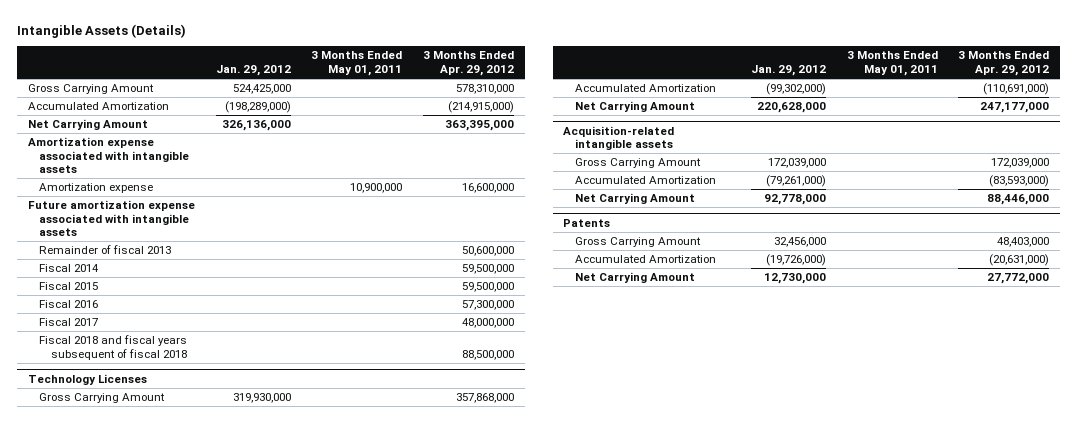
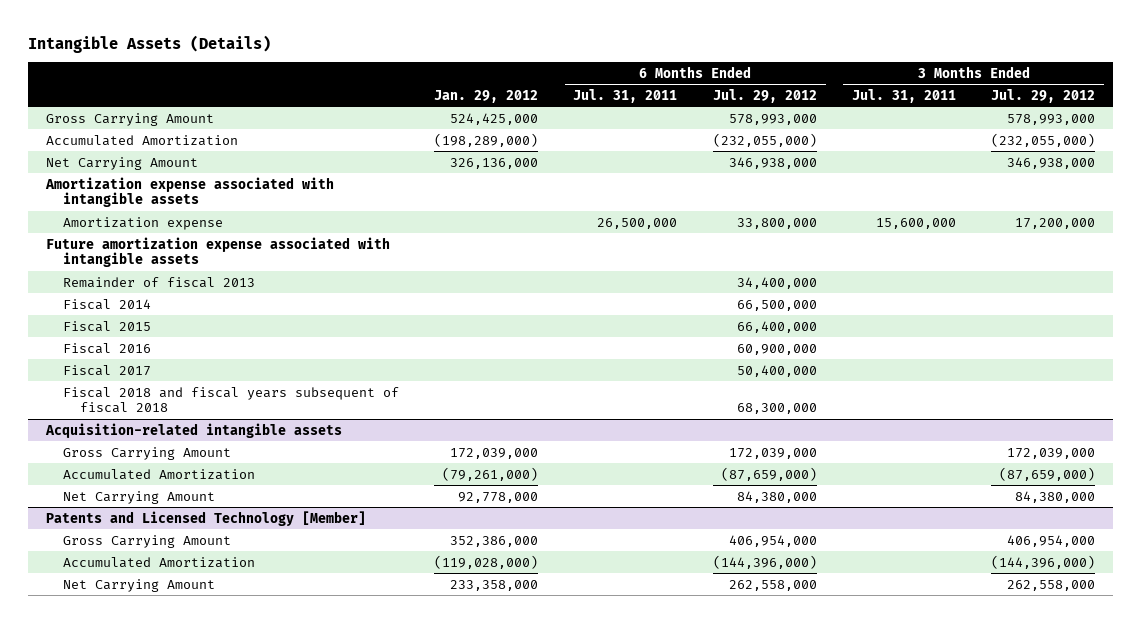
- | Jan. 29, 2012 | 3 Months Ended May 01, 2011 | 3 Months Ended Apr. 29, 2012
+ | Jan. 29, 2012 | 6 Months Ended Jul. 31, 2011 | 6 Months Ended Jul. 29, 2012 | 3 Months Ended Jul. 31, 2011 | 3 Months Ended Jul. 29, 2012
- Technology Licenses
- Gross Carrying Amount | 319,930,000 | | 357,868,000
- Accumulated Amortization | (99,302,000) | | (110,691,000)
- Net Carrying Amount | 220,628,000 | | 247,177,000
- Patents
- Gross Carrying Amount | 32,456,000 | | 48,403,000
- Accumulated Amortization | (19,726,000) | | (20,631,000)
- Net Carrying Amount | 12,730,000 | | 27,772,000
+ Patents and Licensed Technology [Member]
+ Gross Carrying Amount | 352,386,000 | | 406,954,000 | | 406,954,000
+ Accumulated Amortization | (119,028,000) | | (144,396,000) | | (144,396,000)
+ Net Carrying Amount | 233,358,000 | | 262,558,000 | | 262,558,000

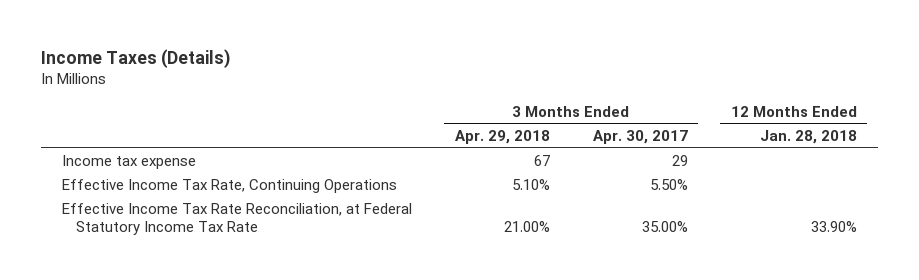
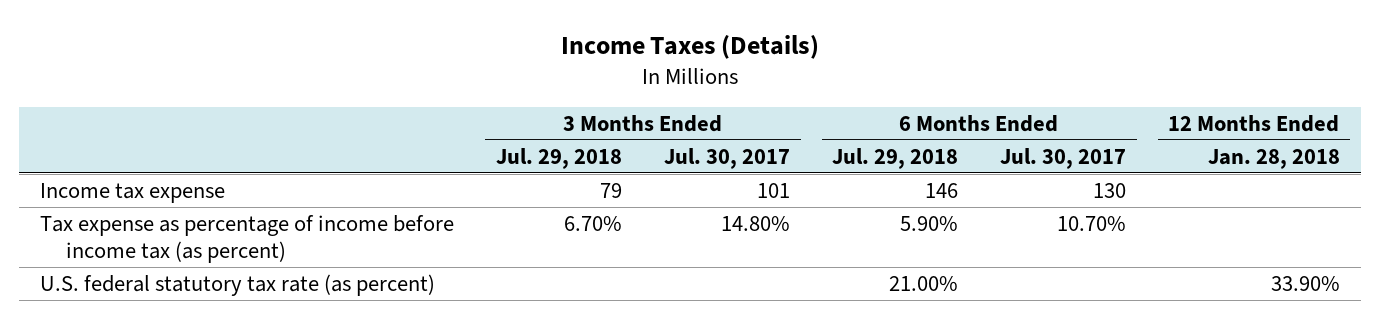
- | 3 Months Ended Apr. 29, 2018 | 3 Months Ended Apr. 30, 2017 | 12 Months Ended Jan. 28, 2018
+ | 3 Months Ended Jul. 29, 2018 | 3 Months Ended Jul. 30, 2017 | 6 Months Ended Jul. 29, 2018 | 6 Months Ended Jul. 30, 2017 | 12 Months Ended Jan. 28, 2018
- Effective Income Tax Rate, Continuing Operations | 5.10% | 5.50% |
- Effective Income Tax Rate Reconciliation, at Federal Statutory Income Tax Rate | 21.00% | 35.00% | 33.90%
+ Tax expense as percentage of income before income tax (as percent) | 6.70% | 14.80% | 5.90% | 10.70% |
+ U.S. federal statutory tax rate (as percent) | | | 21.00% | | 33.90%

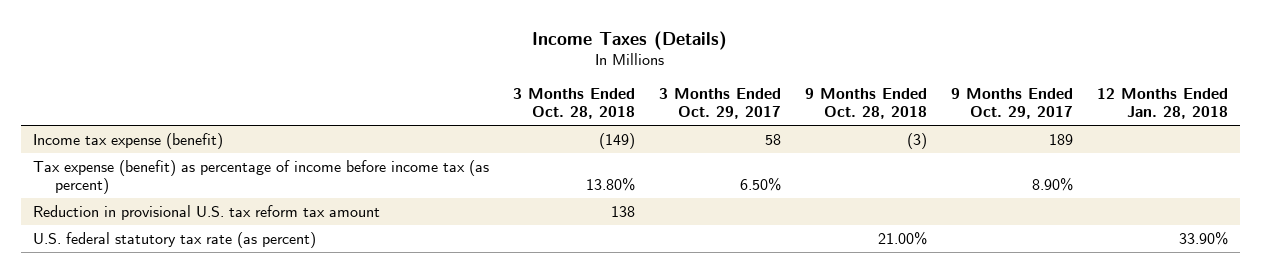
- | 3 Months Ended Jul. 29, 2018 | 3 Months Ended Jul. 30, 2017 | 6 Months Ended Jul. 29, 2018 | 6 Months Ended Jul. 30, 2017 | 12 Months Ended Jan. 28, 2018
+ | 3 Months Ended Oct. 28, 2018 | 3 Months Ended Oct. 29, 2017 | 9 Months Ended Oct. 28, 2018 | 9 Months Ended Oct. 29, 2017 | 12 Months Ended Jan. 28, 2018
- Income tax expense | 79 | 101 | 146 | 130 |
- Tax expense as percentage of income before income tax (as percent) | 6.70% | 14.80% | 5.90% | 10.70% |
+ Income tax expense (benefit) | (149) | 58 | (3) | 189 |
+ Tax expense (benefit) as percentage of income before income tax (as percent) | 13.80% | 6.50% | | 8.90% |
+ Reduction in provisional U.S. tax reform tax amount | 138 | | | |

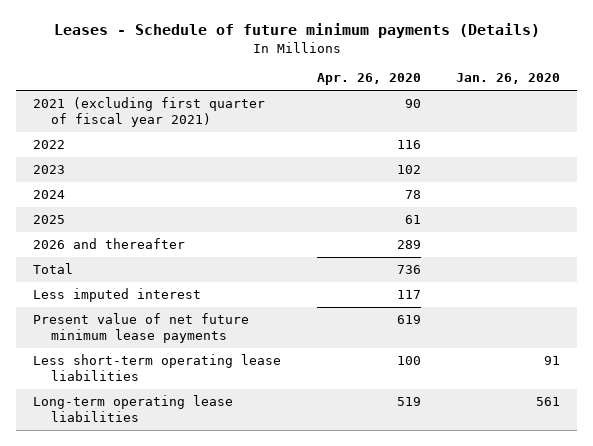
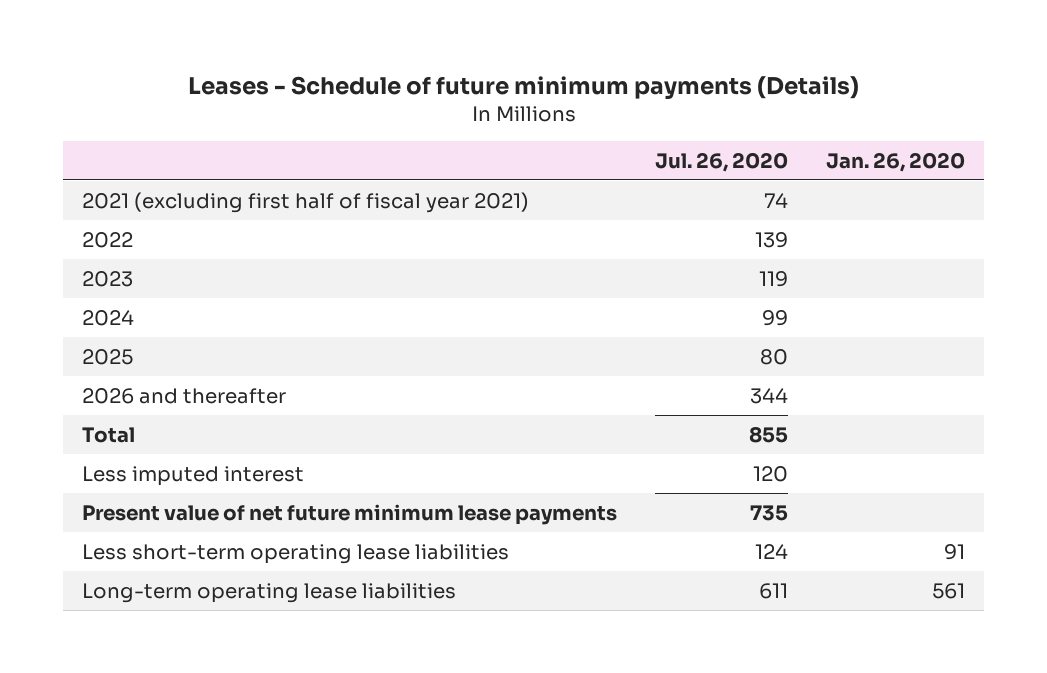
- | Apr. 26, 2020 | Jan. 26, 2020
+ | Jul. 26, 2020 | Jan. 26, 2020
- 2021 (excluding first quarter of fiscal year 2021) | 90 |
+ 2021 (excluding first half of fiscal year 2021) | 74 |

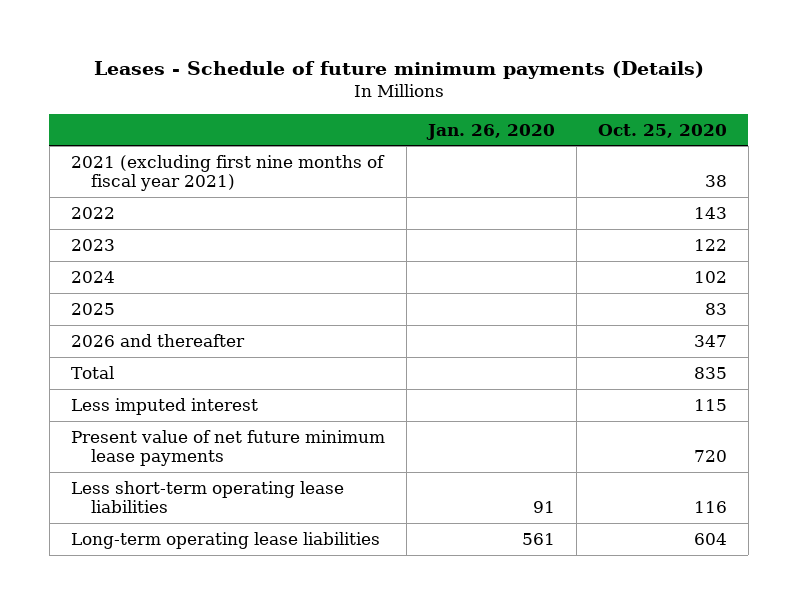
- | Jul. 26, 2020 | Jan. 26, 2020
+ | Jan. 26, 2020 | Oct. 25, 2020
- 2021 (excluding first half of fiscal year 2021) | 74 |
+ 2021 (excluding first nine months of fiscal year 2021) | | 38

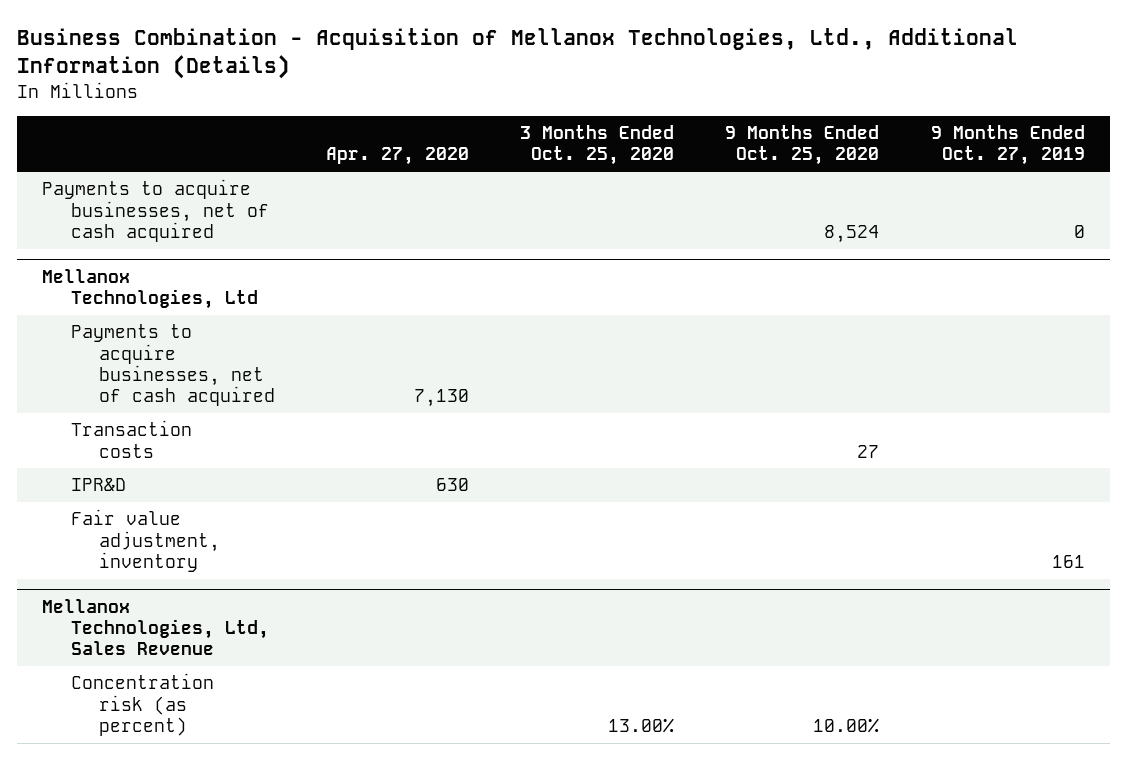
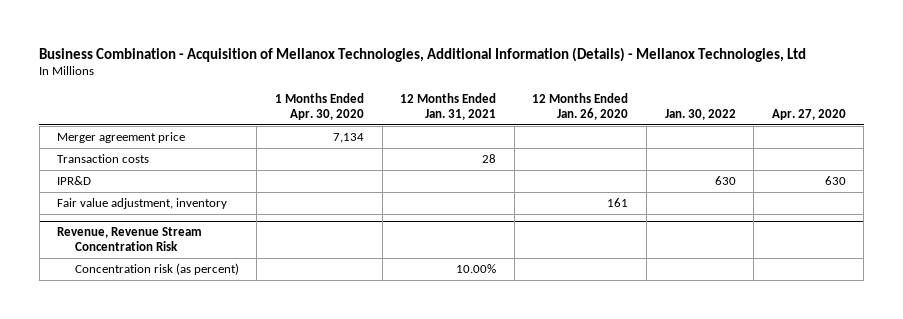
- Business Combination - Acquisition of Mellanox Technologies, Ltd., Additional Information (Details)
+ Business Combination - Acquisition of Mellanox Technologies, Additional Information (Details) - Mellanox Technologies, Ltd
- | Apr. 27, 2020 | 3 Months Ended Oct. 25, 2020 | 9 Months Ended Oct. 25, 2020 | 9 Months Ended Oct. 27, 2019
+ | 1 Months Ended Apr. 30, 2020 | 12 Months Ended Jan. 31, 2021 | 12 Months Ended Jan. 26, 2020 | Jan. 30, 2022 | Apr. 27, 2020
- Payments to acquire businesses, net of cash acquired | | | 8,524 | 0
- Mellanox Technologies, Ltd
- Payments to acquire businesses, net of cash acquired | 7,130 | | |
- Transaction costs | | | 27 |
- IPR&D | 630 | | |
- Fair value adjustment, inventory | | | | 161
- Mellanox Technologies, Ltd, Sales Revenue
- Concentration risk (as percent) | | 13.00% | 10.00% |
+ Merger agreement price | 7,134 | | | |
+ Transaction costs | | 28 | | |
+ IPR&D | | | | 630 | 630
+ Fair value adjustment, inventory | | | 161 | |
+ Revenue, Revenue Stream Concentration Risk
+ Concentration risk (as percent) | | 10.00% | | |

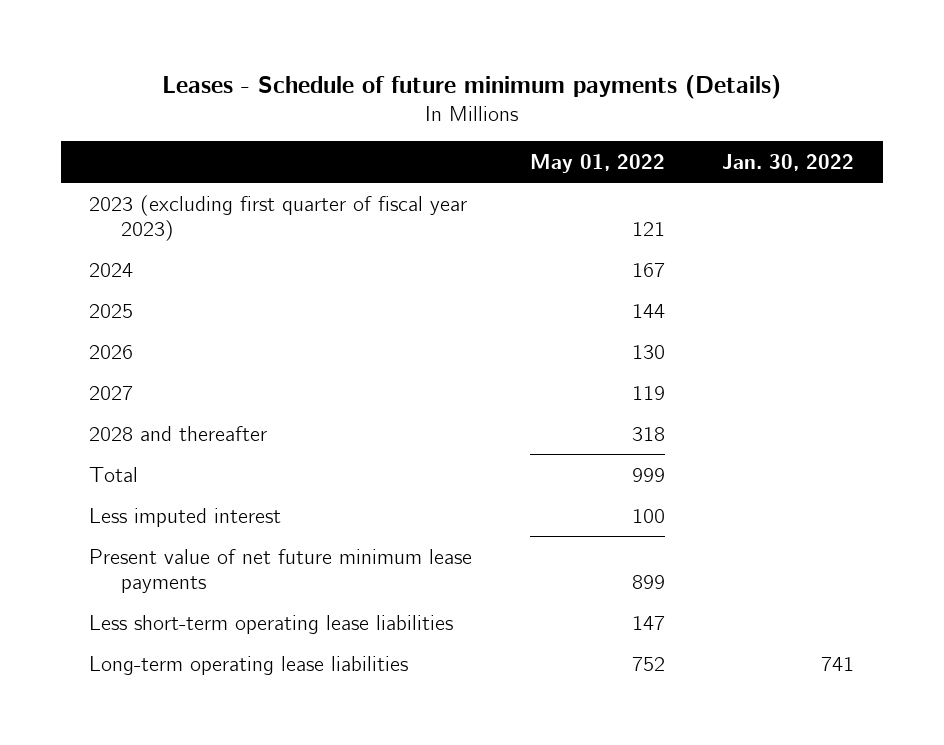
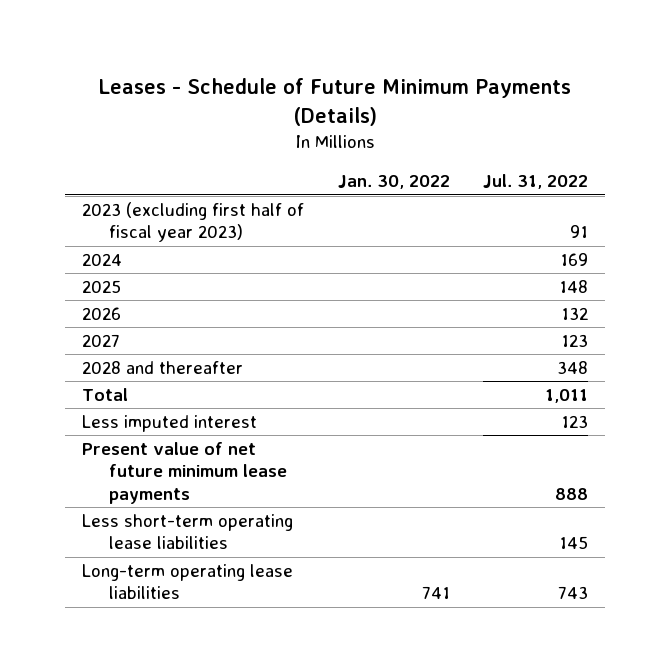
- Leases - Schedule of future minimum payments (Details)
+ Leases - Schedule of Future Minimum Payments (Details)
- | May 01, 2022 | Jan. 30, 2022
+ | Jan. 30, 2022 | Jul. 31, 2022
- 2023 (excluding first quarter of fiscal year 2023) | 121 |
+ 2023 (excluding first half of fiscal year 2023) | | 91

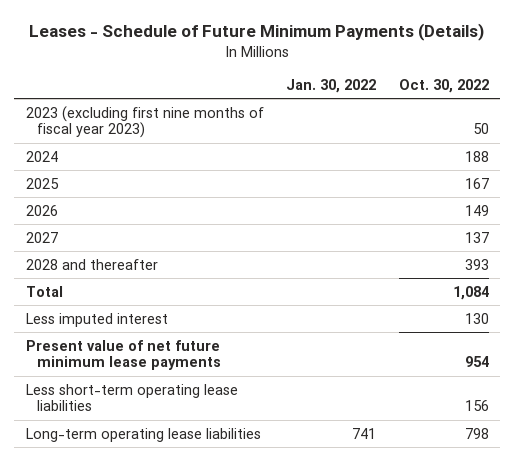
- | Jan. 30, 2022 | Jul. 31, 2022
+ | Jan. 30, 2022 | Oct. 30, 2022
- 2023 (excluding first half of fiscal year 2023) | | 91
+ 2023 (excluding first nine months of fiscal year 2023) | | 50

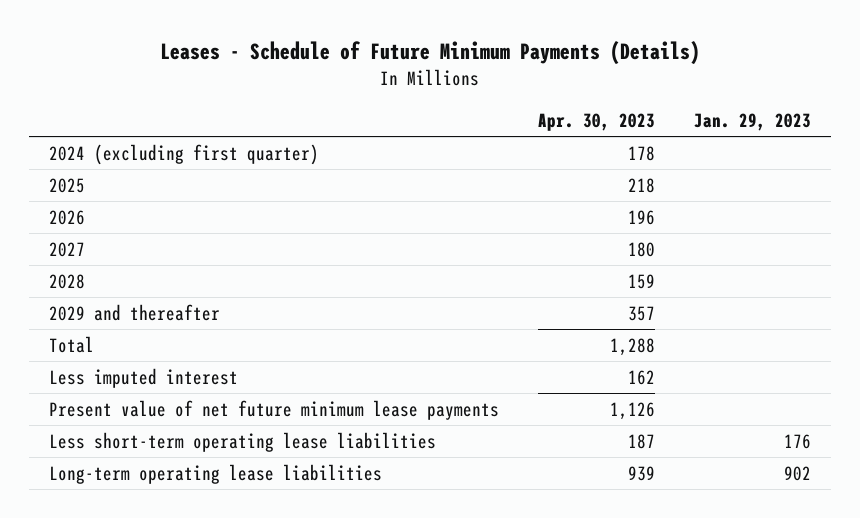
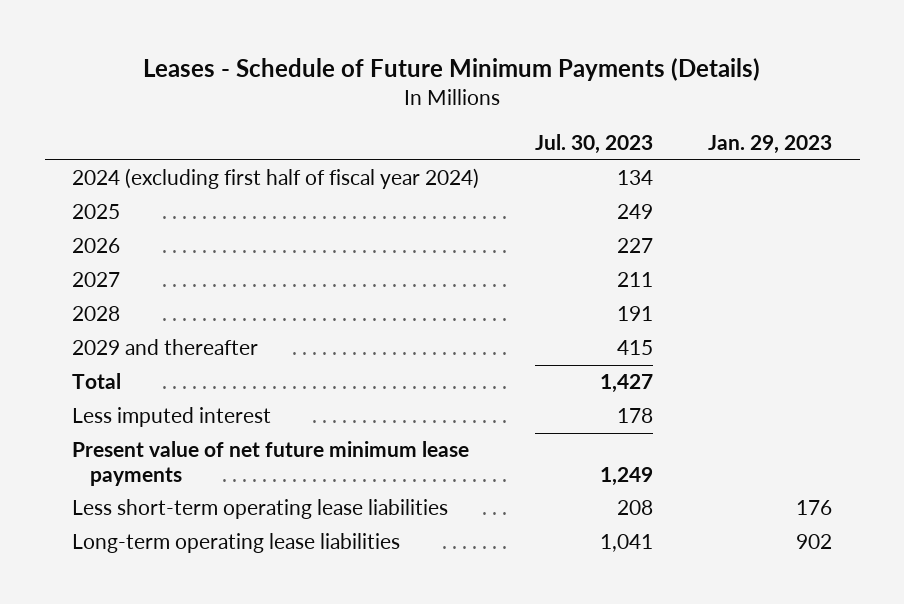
- | Apr. 30, 2023 | Jan. 29, 2023
+ | Jul. 30, 2023 | Jan. 29, 2023
- 2024 (excluding first quarter) | 178 |
+ 2024 (excluding first half of fiscal year 2024) | 134 |

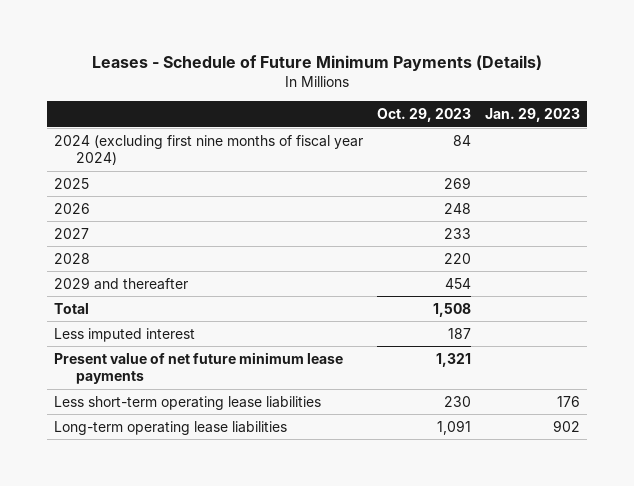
- | Jul. 30, 2023 | Jan. 29, 2023
+ | Oct. 29, 2023 | Jan. 29, 2023
- 2024 (excluding first half of fiscal year 2024) | 134 |
+ 2024 (excluding first nine months of fiscal year 2024) | 84 |

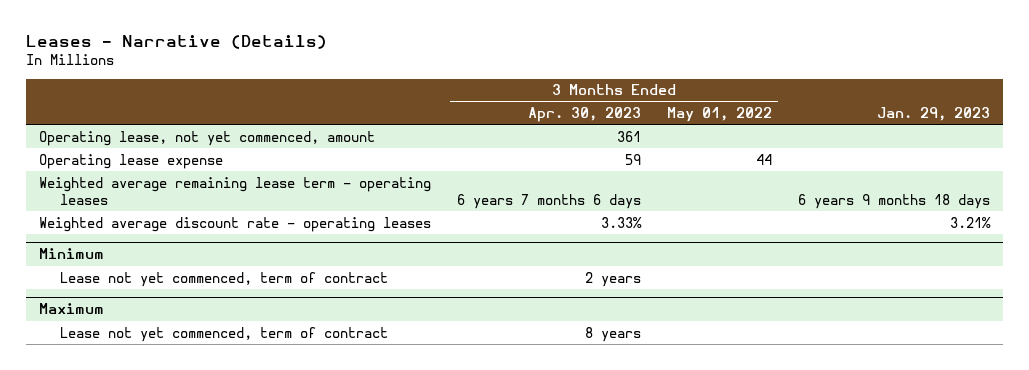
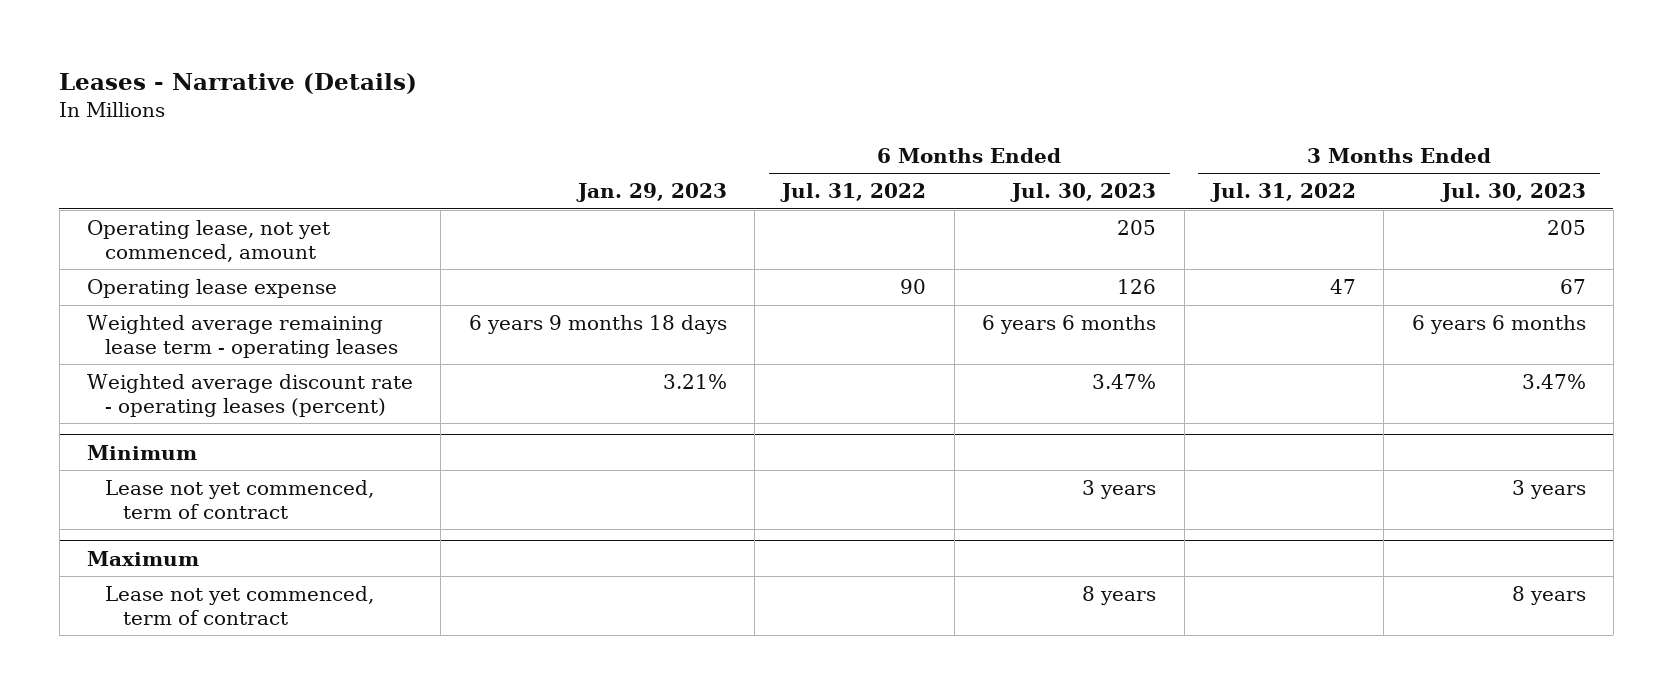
- | 3 Months Ended Apr. 30, 2023 | 3 Months Ended May 01, 2022 | Jan. 29, 2023
+ | Jan. 29, 2023 | 6 Months Ended Jul. 31, 2022 | 6 Months Ended Jul. 30, 2023 | 3 Months Ended Jul. 31, 2022 | 3 Months Ended Jul. 30, 2023
- Weighted average discount rate - operating leases | 3.33% | | 3.21%
+ Weighted average discount rate - operating leases (percent) | 3.21% | | 3.47% | | 3.47%

